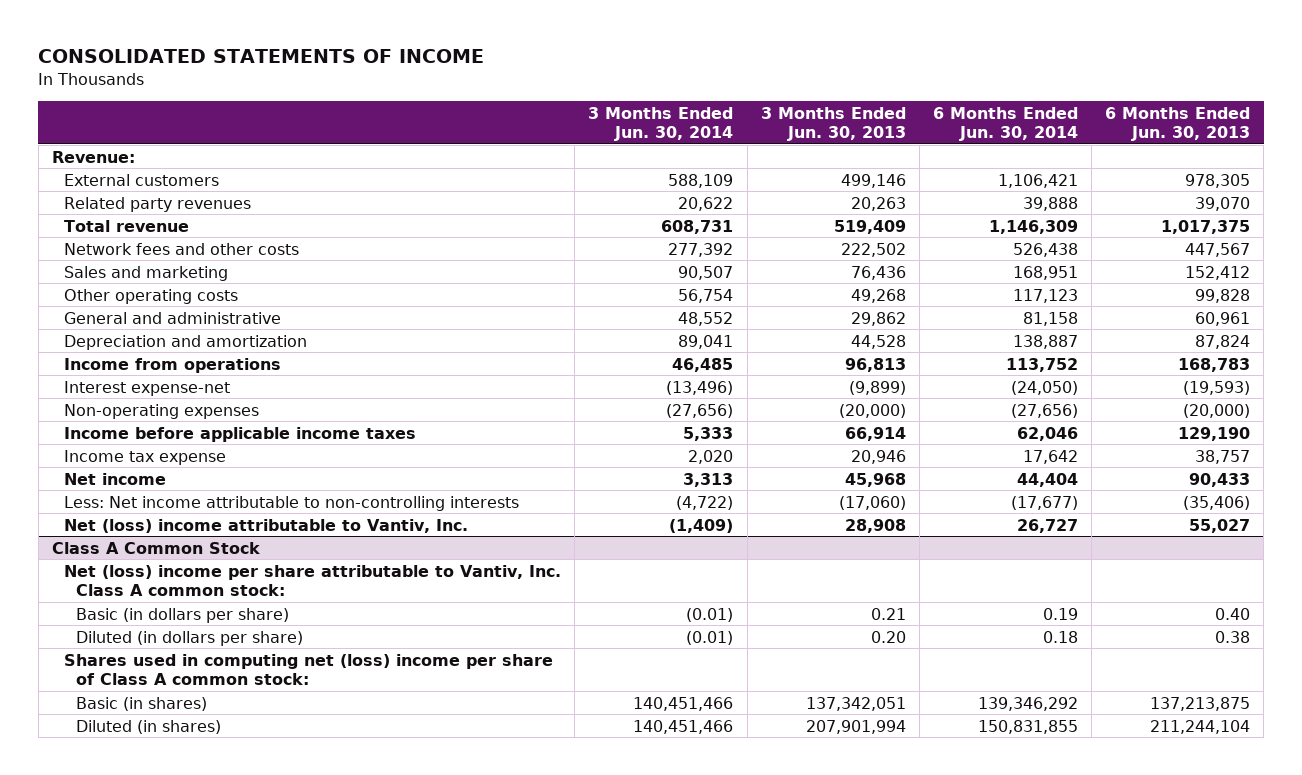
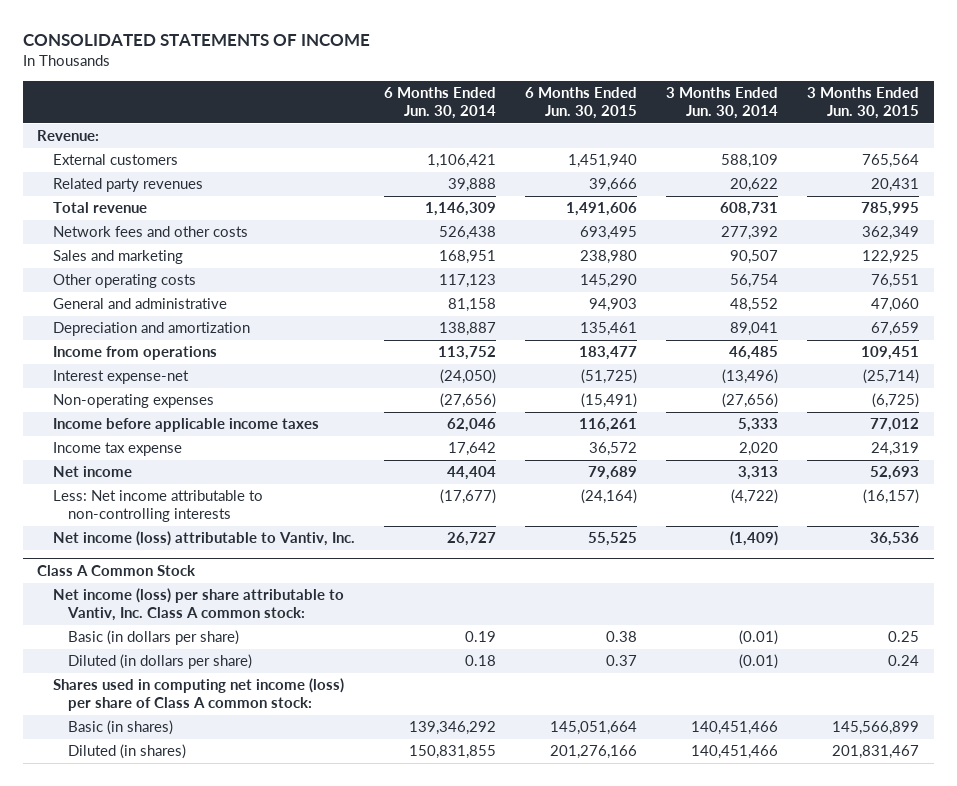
- | 3 Months Ended Jun. 30, 2014 | 3 Months Ended Jun. 30, 2013 | 6 Months Ended Jun. 30, 2014 | 6 Months Ended Jun. 30, 2013
+ | 6 Months Ended Jun. 30, 2014 | 6 Months Ended Jun. 30, 2015 | 3 Months Ended Jun. 30, 2014 | 3 Months Ended Jun. 30, 2015
- Net (loss) income attributable to Vantiv, Inc. | (1,409) | 28,908 | 26,727 | 55,027
+ Net income (loss) attributable to Vantiv, Inc. | 26,727 | 55,525 | (1,409) | 36,536
@ Class A Common Stock
- Net (loss) income per share attributable to Vantiv, Inc. Class A common stock:
+ Net income (loss) per share attributable to Vantiv, Inc. Class A common stock:
- Shares used in computing net (loss) income per share of Class A common stock:
+ Shares used in computing net income (loss) per share of Class A common stock:

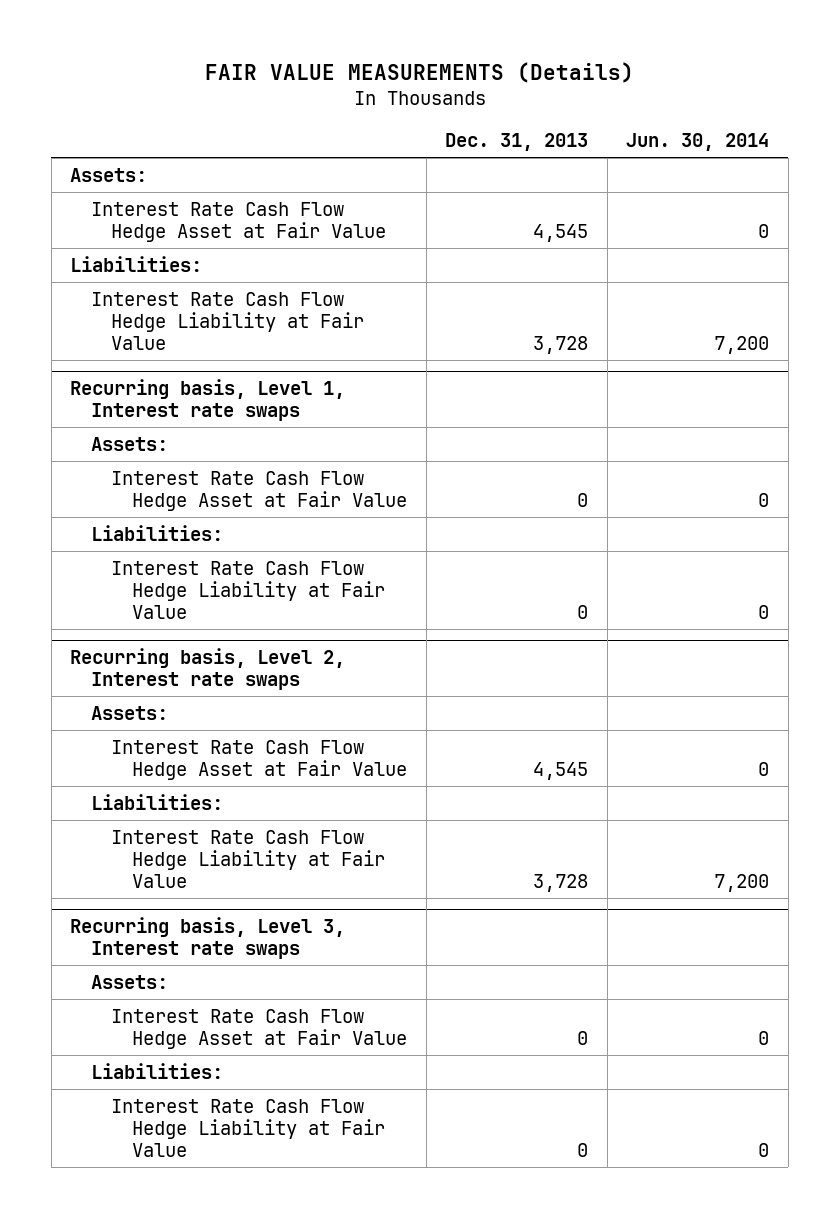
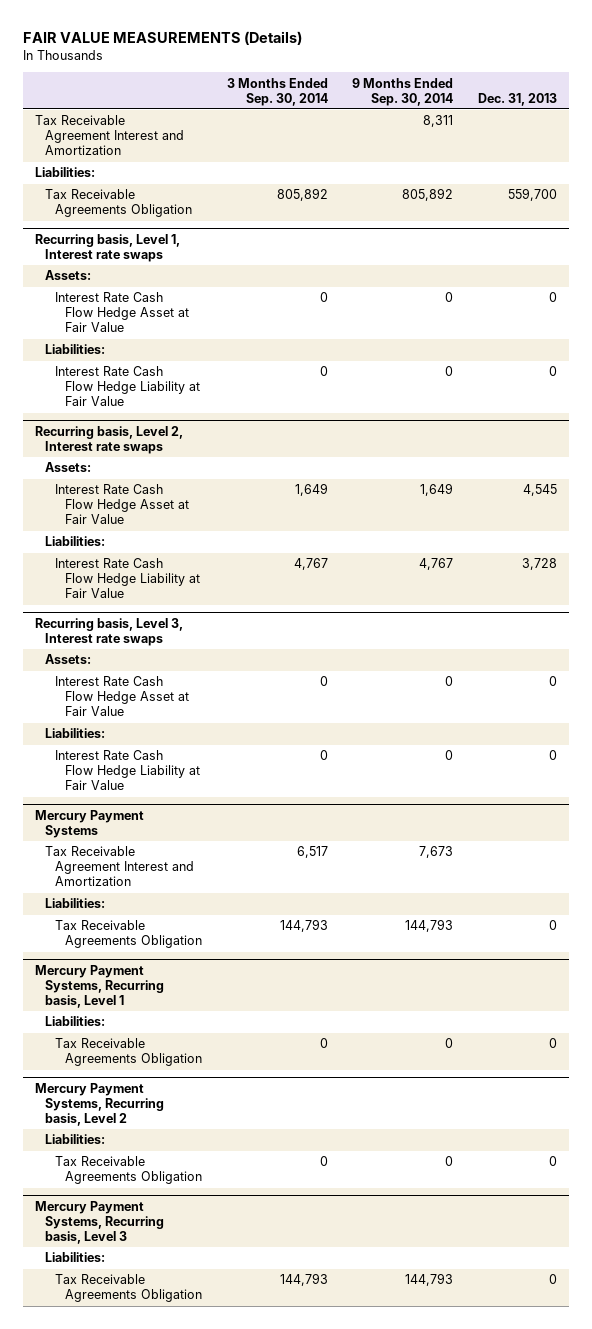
- | Dec. 31, 2013 | Jun. 30, 2014
+ | 3 Months Ended Sep. 30, 2014 | 9 Months Ended Sep. 30, 2014 | Dec. 31, 2013
- Assets:
- Interest Rate Cash Flow Hedge Asset at Fair Value | 4,545 | 0
+ Tax Receivable Agreement Interest and Amortization | | 8,311 |
- Interest Rate Cash Flow Hedge Liability at Fair Value | 3,728 | 7,200
+ Tax Receivable Agreements Obligation | 805,892 | 805,892 | 559,700
+ Mercury Payment Systems
+ Tax Receivable Agreement Interest and Amortization | 6,517 | 7,673 |
+ Liabilities:
+ Tax Receivable Agreements Obligation | 144,793 | 144,793 | 0
+ Mercury Payment Systems, Recurring basis, Level 1
+ Liabilities:
+ Tax Receivable Agreements Obligation | 0 | 0 | 0
+ Mercury Payment Systems, Recurring basis, Level 2
+ Liabilities:
+ Tax Receivable Agreements Obligation | 0 | 0 | 0
+ Mercury Payment Systems, Recurring basis, Level 3
+ Liabilities:
+ Tax Receivable Agreements Obligation | 144,793 | 144,793 | 0

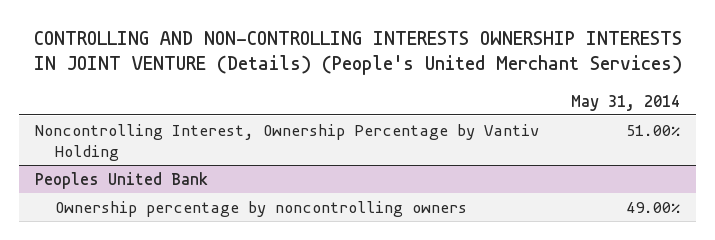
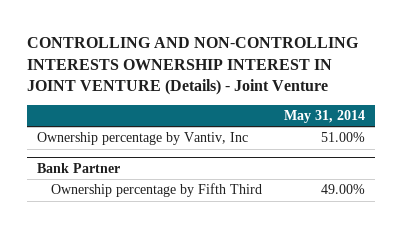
- CONTROLLING AND NON-CONTROLLING INTERESTS OWNERSHIP INTERESTS IN JOINT VENTURE (Details) (People's United Merchant Services)
+ CONTROLLING AND NON-CONTROLLING INTERESTS OWNERSHIP INTEREST IN JOINT VENTURE (Details) - Joint Venture
- Noncontrolling Interest, Ownership Percentage by Vantiv Holding | 51.00%
- Peoples United Bank
- Ownership percentage by noncontrolling owners | 49.00%
+ Ownership percentage by Vantiv, Inc | 51.00%
+ Bank Partner
+ Ownership percentage by Fifth Third | 49.00%

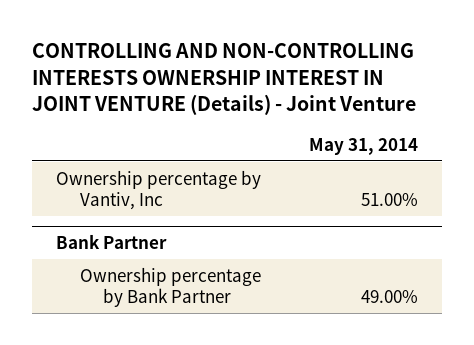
@ Bank Partner
- Ownership percentage by Fifth Third | 49.00%
+ Ownership percentage by Bank Partner | 49.00%

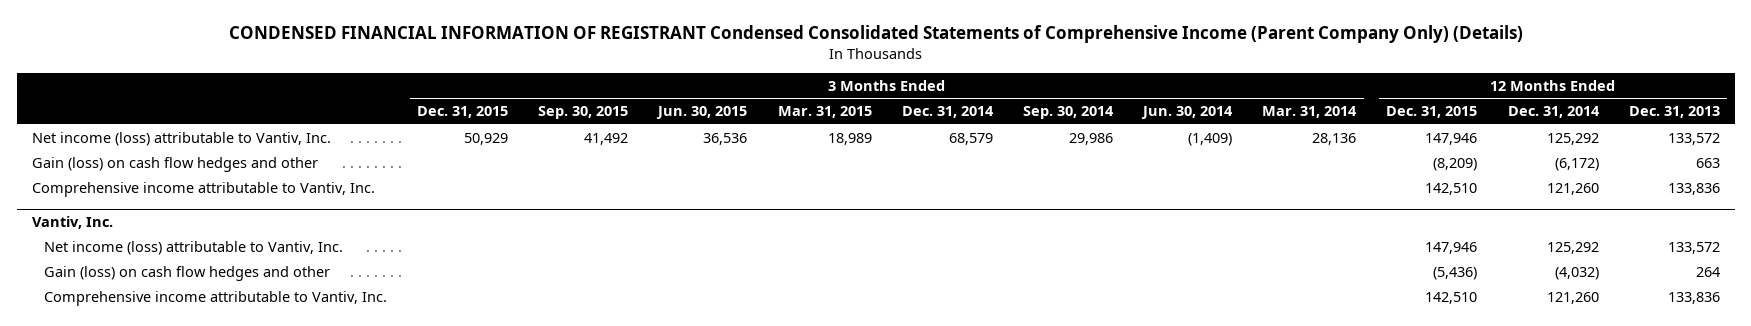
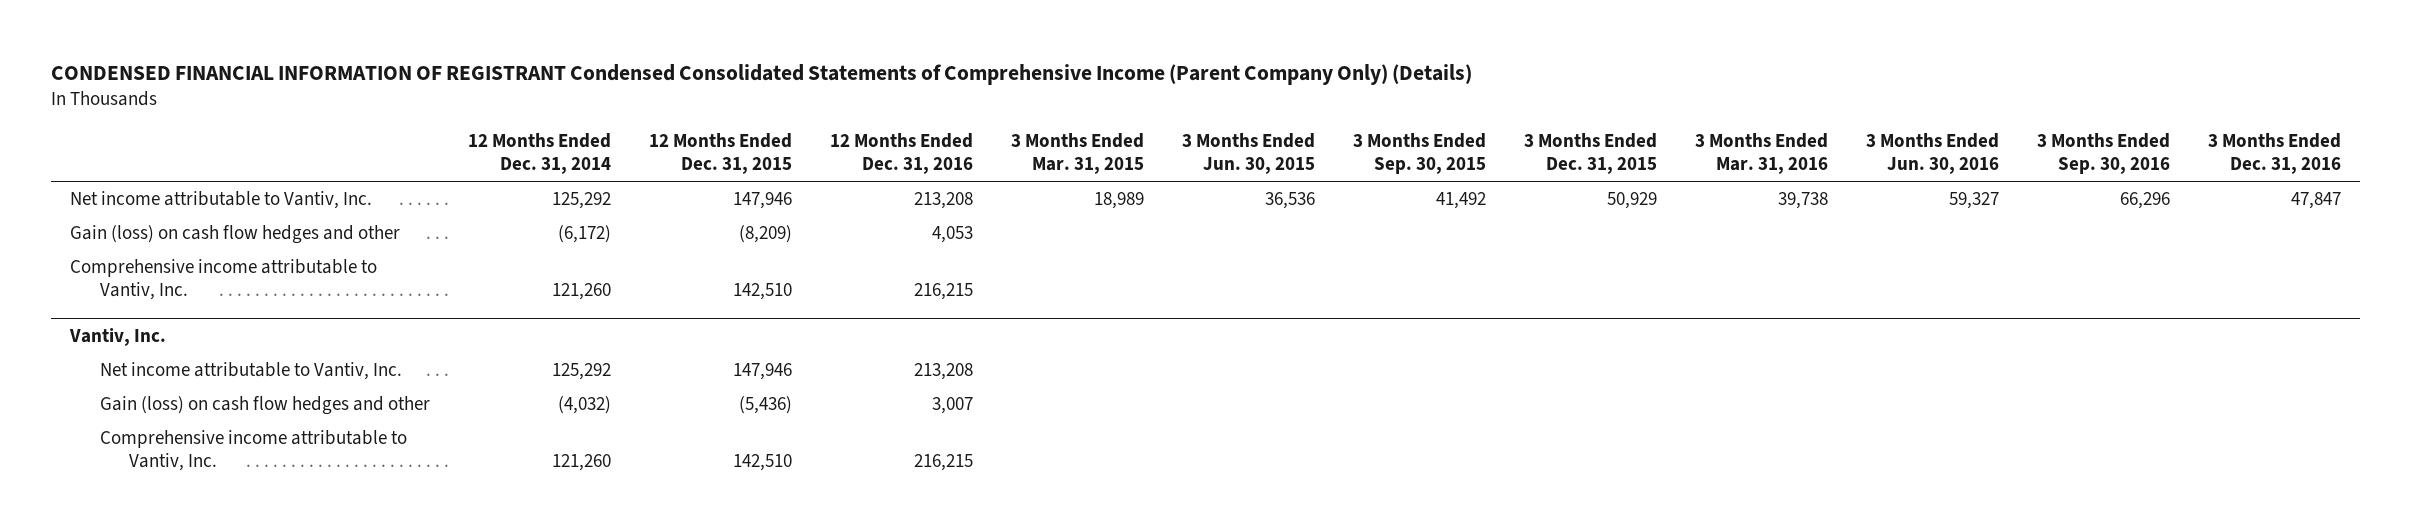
- | 3 Months Ended Dec. 31, 2015 | 3 Months Ended Sep. 30, 2015 | 3 Months Ended Jun. 30, 2015 | 3 Months Ended Mar. 31, 2015 | 3 Months Ended Dec. 31, 2014 | 3 Months Ended Sep. 30, 2014 | 3 Months Ended Jun. 30, 2014 | 3 Months Ended Mar. 31, 2014 | 12 Months Ended Dec. 31, 2015 | 12 Months Ended Dec. 31, 2014 | 12 Months Ended Dec. 31, 2013
+ | 12 Months Ended Dec. 31, 2014 | 12 Months Ended Dec. 31, 2015 | 12 Months Ended Dec. 31, 2016 | 3 Months Ended Mar. 31, 2015 | 3 Months Ended Jun. 30, 2015 | 3 Months Ended Sep. 30, 2015 | 3 Months Ended Dec. 31, 2015 | 3 Months Ended Mar. 31, 2016 | 3 Months Ended Jun. 30, 2016 | 3 Months Ended Sep. 30, 2016 | 3 Months Ended Dec. 31, 2016
- Net income (loss) attributable to Vantiv, Inc. | 50,929 | 41,492 | 36,536 | 18,989 | 68,579 | 29,986 | (1,409) | 28,136 | 147,946 | 125,292 | 133,572
+ Net income attributable to Vantiv, Inc. | 125,292 | 147,946 | 213,208 | 18,989 | 36,536 | 41,492 | 50,929 | 39,738 | 59,327 | 66,296 | 47,847
@ Vantiv, Inc.
- Net income (loss) attributable to Vantiv, Inc. | | | | | | | | | 147,946 | 125,292 | 133,572
+ Net income attributable to Vantiv, Inc. | 125,292 | 147,946 | 213,208 | | | | | | | |

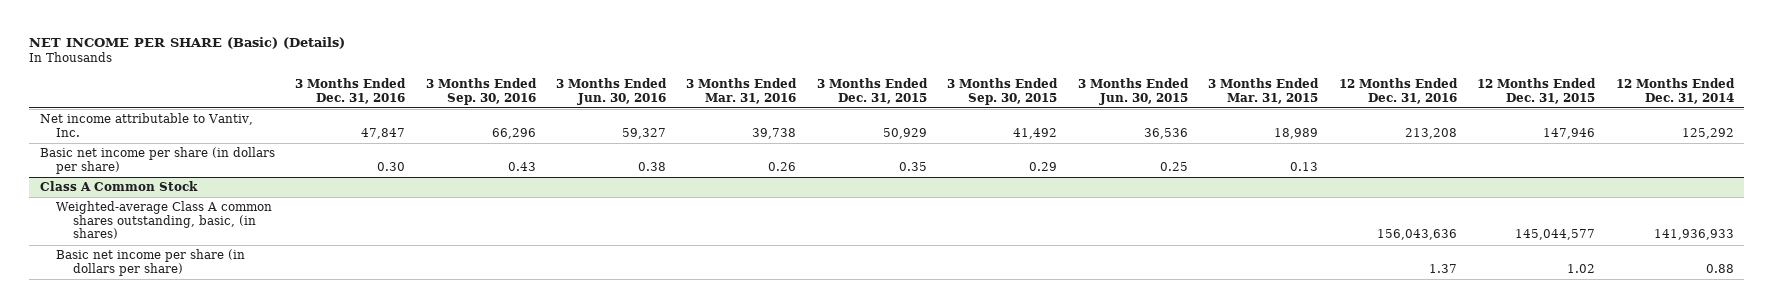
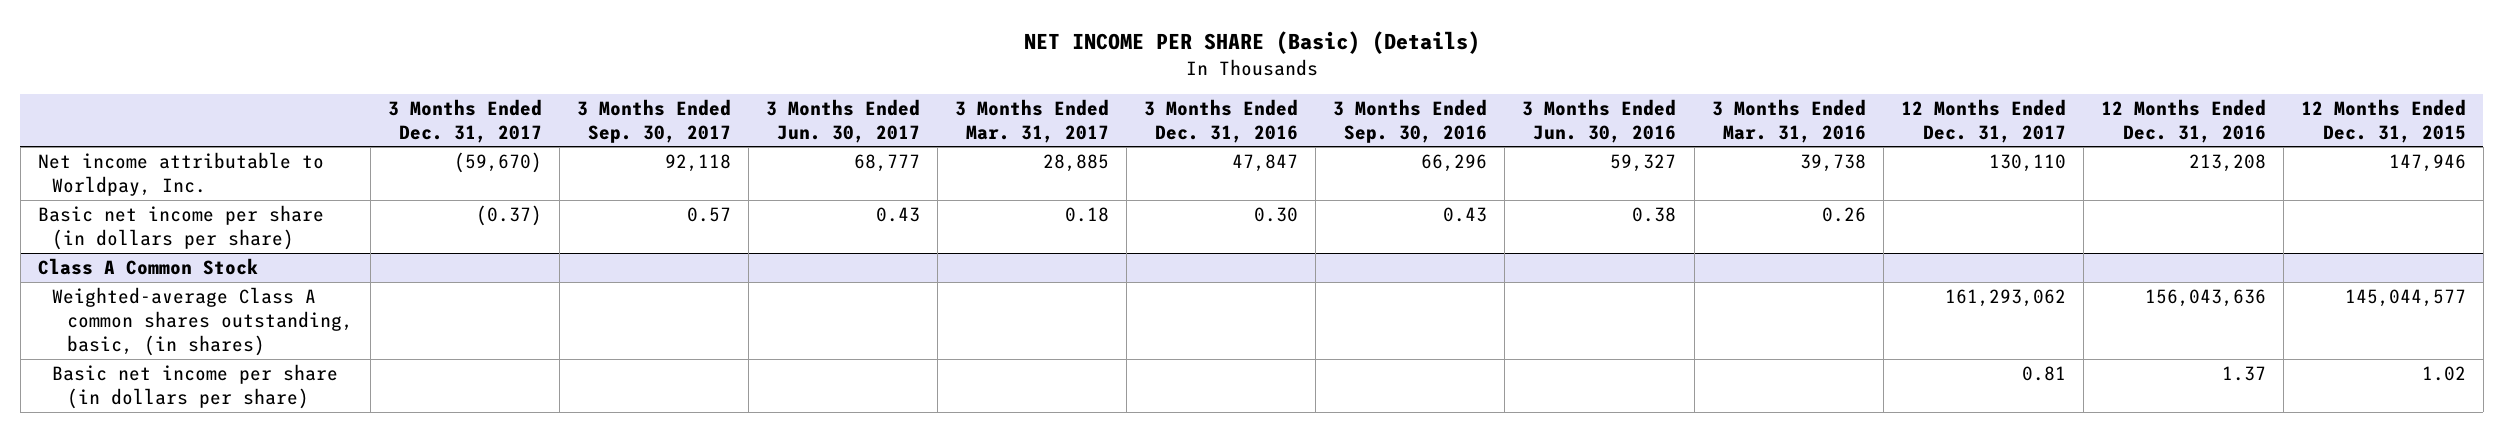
- | 3 Months Ended Dec. 31, 2016 | 3 Months Ended Sep. 30, 2016 | 3 Months Ended Jun. 30, 2016 | 3 Months Ended Mar. 31, 2016 | 3 Months Ended Dec. 31, 2015 | 3 Months Ended Sep. 30, 2015 | 3 Months Ended Jun. 30, 2015 | 3 Months Ended Mar. 31, 2015 | 12 Months Ended Dec. 31, 2016 | 12 Months Ended Dec. 31, 2015 | 12 Months Ended Dec. 31, 2014
+ | 3 Months Ended Dec. 31, 2017 | 3 Months Ended Sep. 30, 2017 | 3 Months Ended Jun. 30, 2017 | 3 Months Ended Mar. 31, 2017 | 3 Months Ended Dec. 31, 2016 | 3 Months Ended Sep. 30, 2016 | 3 Months Ended Jun. 30, 2016 | 3 Months Ended Mar. 31, 2016 | 12 Months Ended Dec. 31, 2017 | 12 Months Ended Dec. 31, 2016 | 12 Months Ended Dec. 31, 2015
- Net income attributable to Vantiv, Inc. | 47,847 | 66,296 | 59,327 | 39,738 | 50,929 | 41,492 | 36,536 | 18,989 | 213,208 | 147,946 | 125,292
+ Net income attributable to Worldpay, Inc. | (59,670) | 92,118 | 68,777 | 28,885 | 47,847 | 66,296 | 59,327 | 39,738 | 130,110 | 213,208 | 147,946

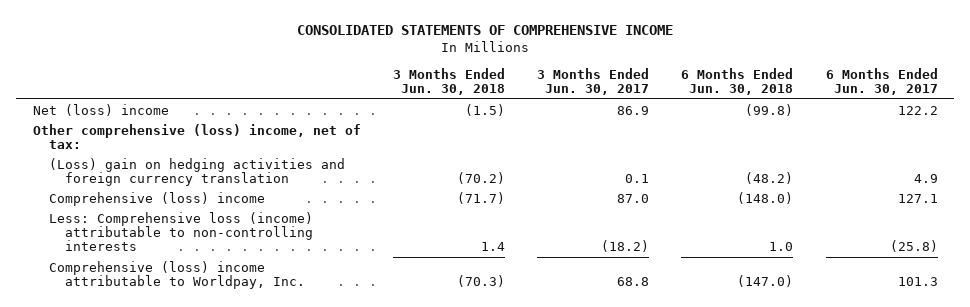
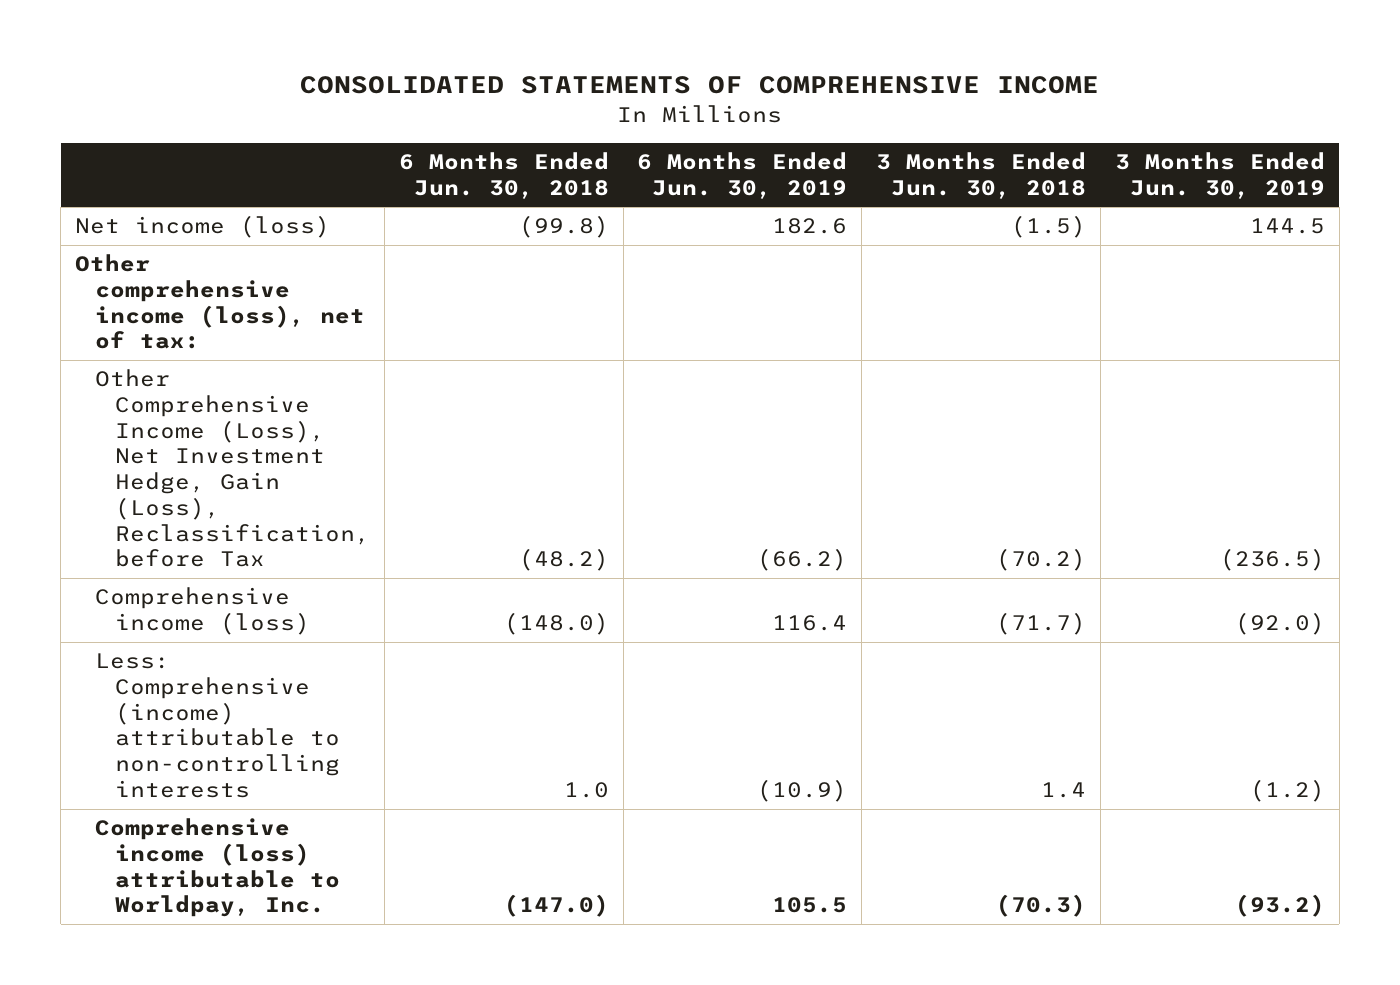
- | 3 Months Ended Jun. 30, 2018 | 3 Months Ended Jun. 30, 2017 | 6 Months Ended Jun. 30, 2018 | 6 Months Ended Jun. 30, 2017
+ | 6 Months Ended Jun. 30, 2018 | 6 Months Ended Jun. 30, 2019 | 3 Months Ended Jun. 30, 2018 | 3 Months Ended Jun. 30, 2019
- Net (loss) income | (1.5) | 86.9 | (99.8) | 122.2
- Other comprehensive (loss) income, net of tax:
- (Loss) gain on hedging activities and foreign currency translation | (70.2) | 0.1 | (48.2) | 4.9
- Comprehensive (loss) income | (71.7) | 87.0 | (148.0) | 127.1
- Less: Comprehensive loss (income) attributable to non-controlling interests | 1.4 | (18.2) | 1.0 | (25.8)
- Comprehensive (loss) income attributable to Worldpay, Inc. | (70.3) | 68.8 | (147.0) | 101.3
+ Net income (loss) | (99.8) | 182.6 | (1.5) | 144.5
+ Other comprehensive income (loss), net of tax:
+ Other Comprehensive Income (Loss), Net Investment Hedge, Gain (Loss), Reclassification, before Tax | (48.2) | (66.2) | (70.2) | (236.5)
+ Comprehensive income (loss) | (148.0) | 116.4 | (71.7) | (92.0)
+ Less: Comprehensive (income) attributable to non-controlling interests | 1.0 | (10.9) | 1.4 | (1.2)
+ Comprehensive income (loss) attributable to Worldpay, Inc. | (147.0) | 105.5 | (70.3) | (93.2)

